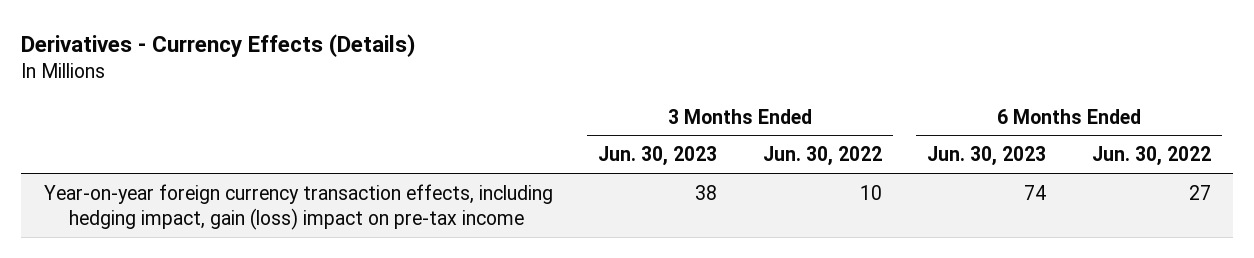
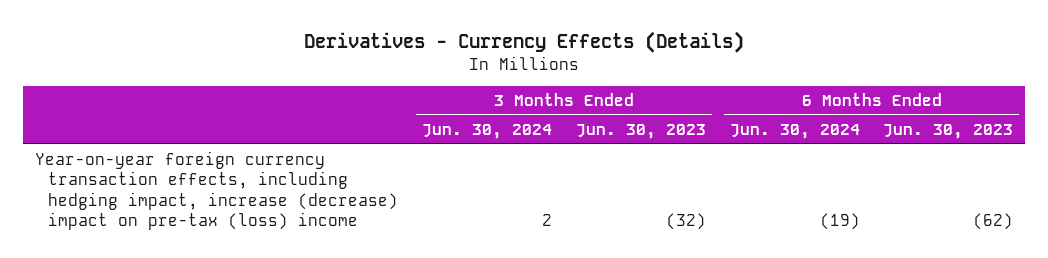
- | 3 Months Ended Jun. 30, 2023 | 3 Months Ended Jun. 30, 2022 | 6 Months Ended Jun. 30, 2023 | 6 Months Ended Jun. 30, 2022
+ | 3 Months Ended Jun. 30, 2024 | 3 Months Ended Jun. 30, 2023 | 6 Months Ended Jun. 30, 2024 | 6 Months Ended Jun. 30, 2023
- Year-on-year foreign currency transaction effects, including hedging impact, gain (loss) impact on pre-tax income | 38 | 10 | 74 | 27
+ Year-on-year foreign currency transaction effects, including hedging impact, increase (decrease) impact on pre-tax (loss) income | 2 | (32) | (19) | (62)

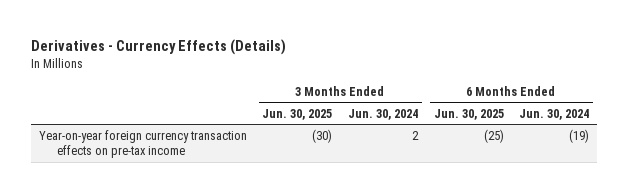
- | 3 Months Ended Jun. 30, 2024 | 3 Months Ended Jun. 30, 2023 | 6 Months Ended Jun. 30, 2024 | 6 Months Ended Jun. 30, 2023
+ | 3 Months Ended Jun. 30, 2025 | 3 Months Ended Jun. 30, 2024 | 6 Months Ended Jun. 30, 2025 | 6 Months Ended Jun. 30, 2024
- Year-on-year foreign currency transaction effects, including hedging impact, increase (decrease) impact on pre-tax (loss) income | 2 | (32) | (19) | (62)
+ Year-on-year foreign currency transaction effects on pre-tax income | (30) | 2 | (25) | (19)

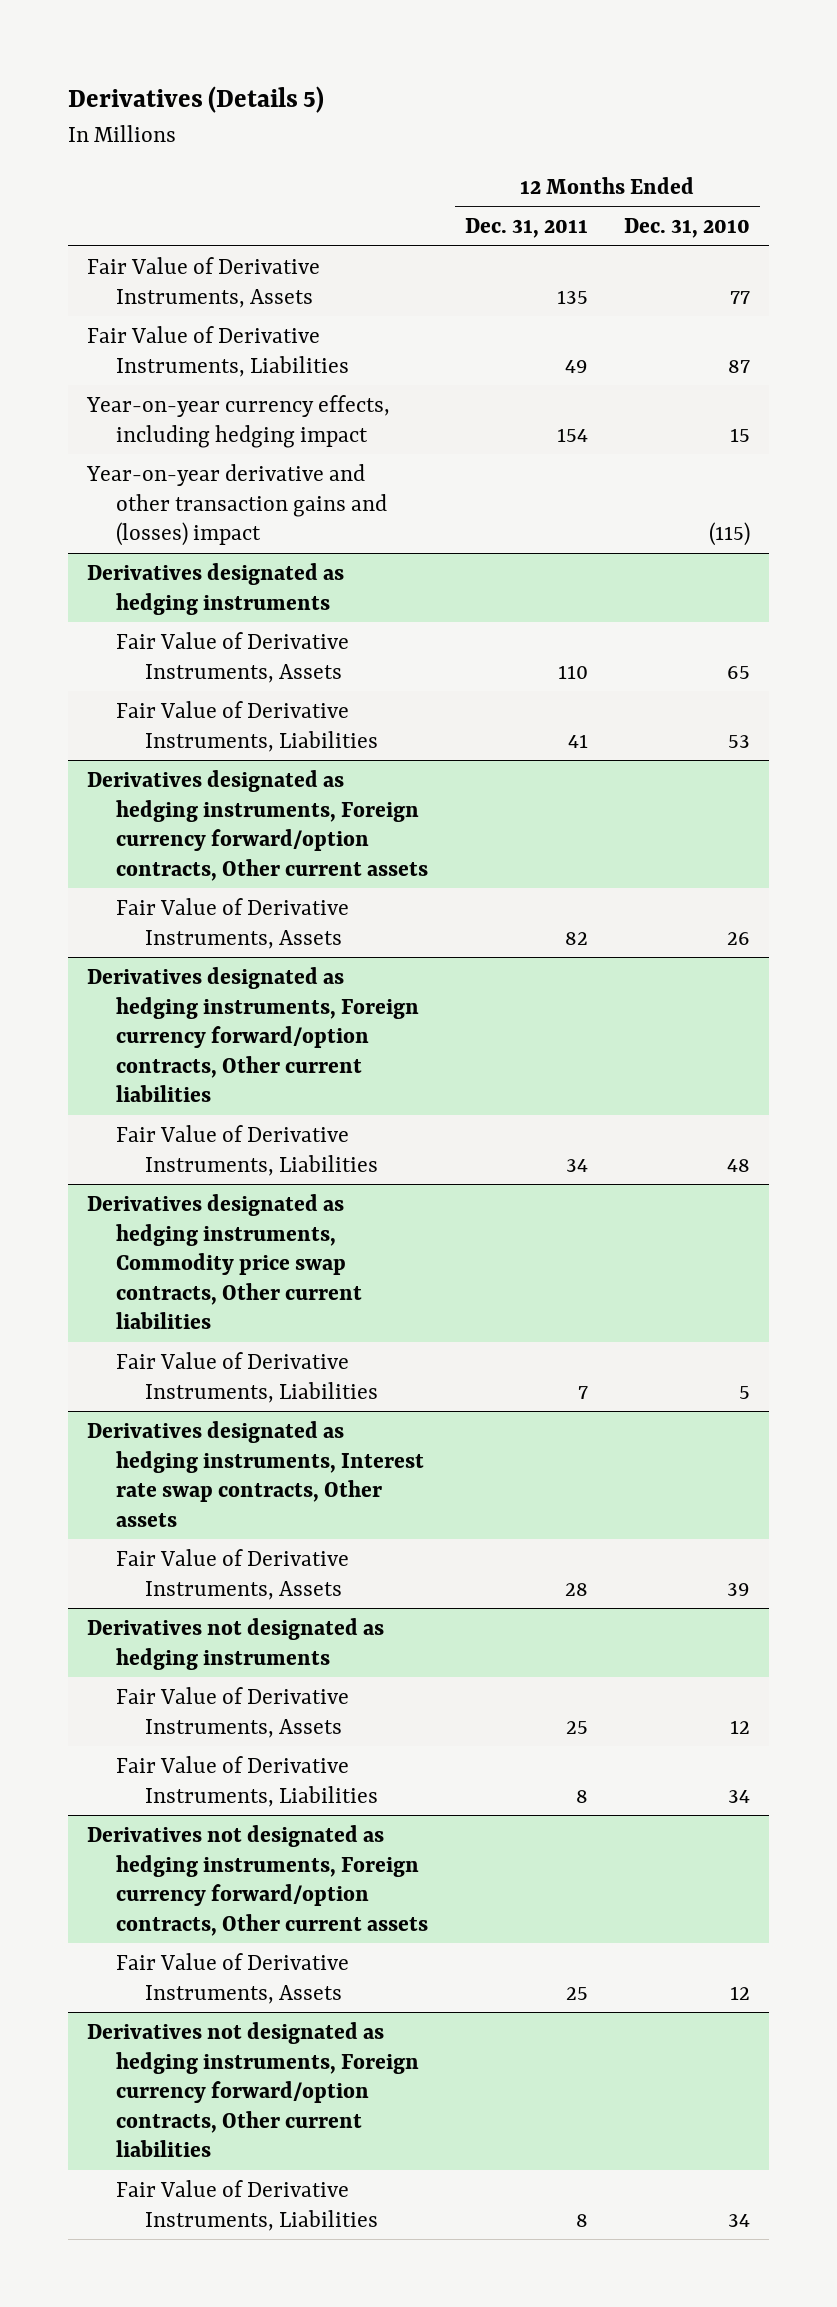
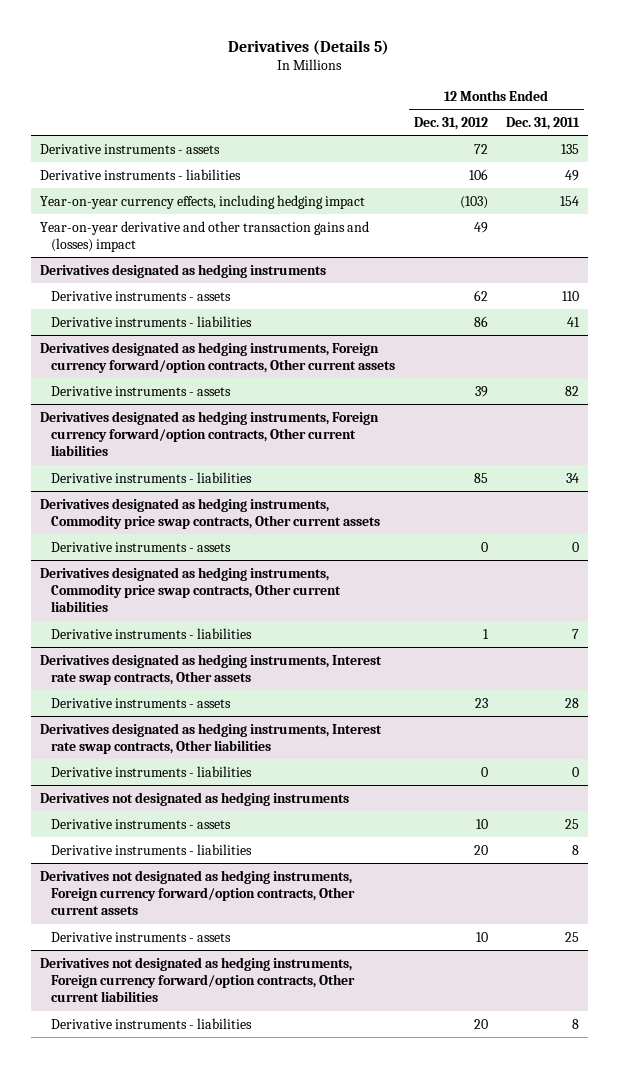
- | 12 Months Ended Dec. 31, 2011 | 12 Months Ended Dec. 31, 2010
+ | 12 Months Ended Dec. 31, 2012 | 12 Months Ended Dec. 31, 2011
- Fair Value of Derivative Instruments, Assets | 135 | 77
- Fair Value of Derivative Instruments, Liabilities | 49 | 87
+ Derivative instruments - assets | 72 | 135
+ Derivative instruments - liabilities | 106 | 49
@ Derivatives designated as hedging instruments
- Fair Value of Derivative Instruments, Assets | 110 | 65
- Fair Value of Derivative Instruments, Liabilities | 41 | 53
+ Derivative instruments - assets | 62 | 110
+ Derivative instruments - liabilities | 86 | 41
@ Derivatives designated as hedging instruments, Foreign currency forward/option contracts, Other current assets
- Fair Value of Derivative Instruments, Assets | 82 | 26
+ Derivative instruments - assets | 39 | 82
@ Derivatives designated as hedging instruments, Foreign currency forward/option contracts, Other current liabilities
- Fair Value of Derivative Instruments, Liabilities | 34 | 48
+ Derivative instruments - liabilities | 85 | 34
+ Derivatives designated as hedging instruments, Commodity price swap contracts, Other current assets
+ Derivative instruments - assets | 0 | 0
@ Derivatives designated as hedging instruments, Commodity price swap contracts, Other current liabilities
- Fair Value of Derivative Instruments, Liabilities | 7 | 5
+ Derivative instruments - liabilities | 1 | 7
@ Derivatives designated as hedging instruments, Interest rate swap contracts, Other assets
- Fair Value of Derivative Instruments, Assets | 28 | 39
+ Derivative instruments - assets | 23 | 28
+ Derivatives designated as hedging instruments, Interest rate swap contracts, Other liabilities
+ Derivative instruments - liabilities | 0 | 0
@ Derivatives not designated as hedging instruments
- Fair Value of Derivative Instruments, Assets | 25 | 12
- Fair Value of Derivative Instruments, Liabilities | 8 | 34
+ Derivative instruments - assets | 10 | 25
+ Derivative instruments - liabilities | 20 | 8
@ Derivatives not designated as hedging instruments, Foreign currency forward/option contracts, Other current assets
- Fair Value of Derivative Instruments, Assets | 25 | 12
+ Derivative instruments - assets | 10 | 25
@ Derivatives not designated as hedging instruments, Foreign currency forward/option contracts, Other current liabilities
- Fair Value of Derivative Instruments, Liabilities | 8 | 34
+ Derivative instruments - liabilities | 20 | 8

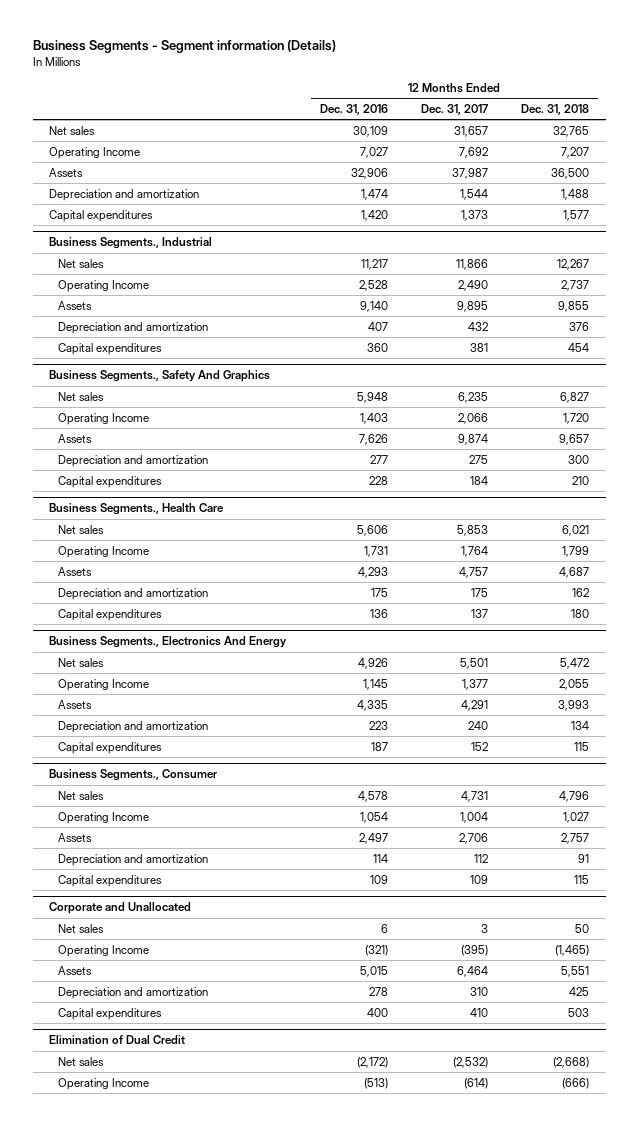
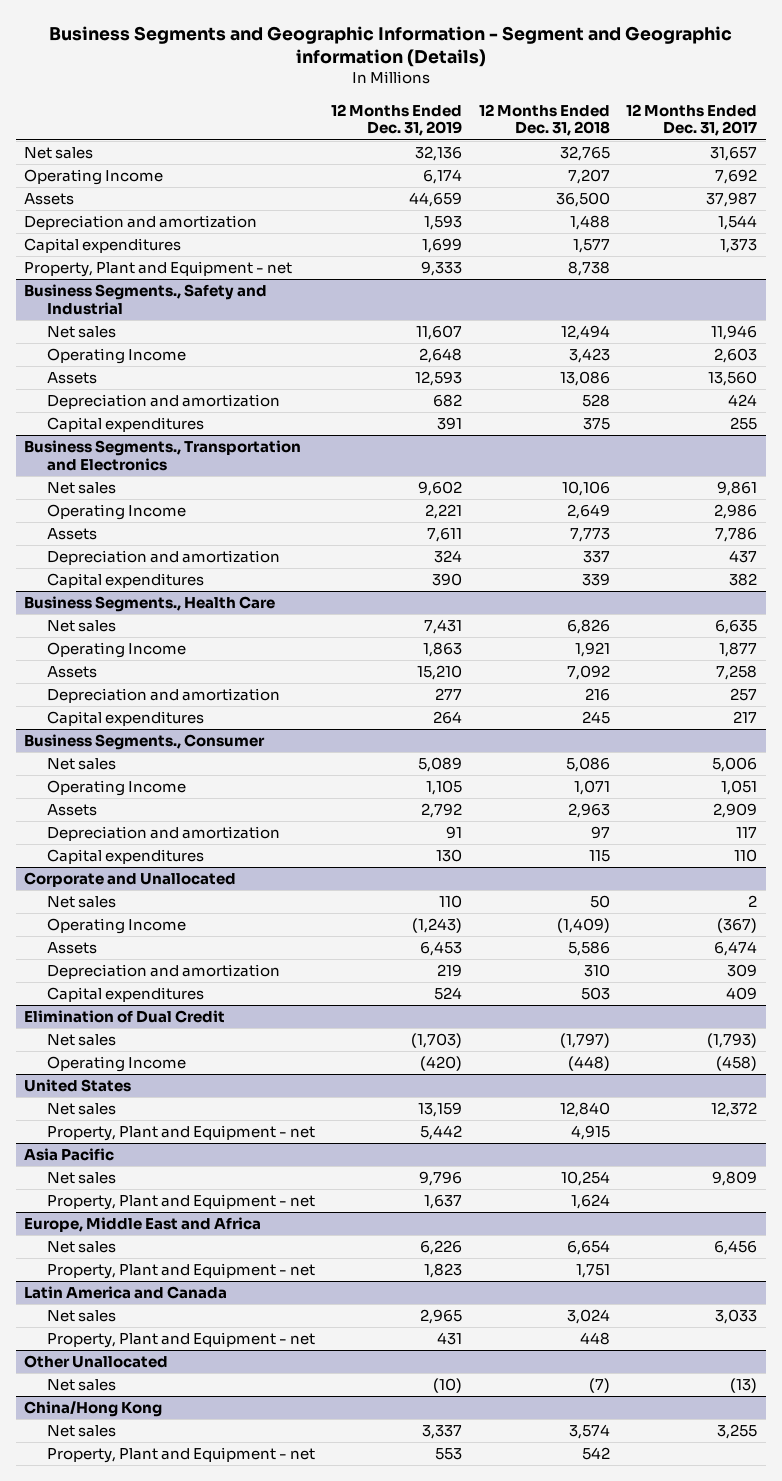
- Business Segments - Segment information (Details)
+ Business Segments and Geographic Information - Segment and Geographic information (Details)
- | 12 Months Ended Dec. 31, 2016 | 12 Months Ended Dec. 31, 2017 | 12 Months Ended Dec. 31, 2018
+ | 12 Months Ended Dec. 31, 2019 | 12 Months Ended Dec. 31, 2018 | 12 Months Ended Dec. 31, 2017
- Business Segments., Industrial
- Net sales | 11,217 | 11,866 | 12,267
- Operating Income | 2,528 | 2,490 | 2,737
- Assets | 9,140 | 9,895 | 9,855
- Depreciation and amortization | 407 | 432 | 376
- Capital expenditures | 360 | 381 | 454
- Business Segments., Safety And Graphics
- Net sales | 5,948 | 6,235 | 6,827
- Operating Income | 1,403 | 2,066 | 1,720
- Assets | 7,626 | 9,874 | 9,657
- Depreciation and amortization | 277 | 275 | 300
- Capital expenditures | 228 | 184 | 210
+ Property, Plant and Equipment - net | 9,333 | 8,738 |
+ Business Segments., Safety and Industrial
+ Net sales | 11,607 | 12,494 | 11,946
+ Operating Income | 2,648 | 3,423 | 2,603
+ Assets | 12,593 | 13,086 | 13,560
+ Depreciation and amortization | 682 | 528 | 424
+ Capital expenditures | 391 | 375 | 255
+ Business Segments., Transportation and Electronics
+ Net sales | 9,602 | 10,106 | 9,861
+ Operating Income | 2,221 | 2,649 | 2,986
+ Assets | 7,611 | 7,773 | 7,786
+ Depreciation and amortization | 324 | 337 | 437
+ Capital expenditures | 390 | 339 | 382
@ Business Segments., Health Care
- Net sales | 5,606 | 5,853 | 6,021
- Operating Income | 1,731 | 1,764 | 1,799
- Assets | 4,293 | 4,757 | 4,687
- Depreciation and amortization | 175 | 175 | 162
- Capital expenditures | 136 | 137 | 180
- Business Segments., Electronics And Energy
- Net sales | 4,926 | 5,501 | 5,472
- Operating Income | 1,145 | 1,377 | 2,055
- Assets | 4,335 | 4,291 | 3,993
- Depreciation and amortization | 223 | 240 | 134
- Capital expenditures | 187 | 152 | 115
@ Business Segments., Health Care
+ Net sales | 7,431 | 6,826 | 6,635
+ Operating Income | 1,863 | 1,921 | 1,877
+ Assets | 15,210 | 7,092 | 7,258
+ Depreciation and amortization | 277 | 216 | 257
+ Capital expenditures | 264 | 245 | 217
@ Business Segments., Consumer
- Net sales | 4,578 | 4,731 | 4,796
- Operating Income | 1,054 | 1,004 | 1,027
- Assets | 2,497 | 2,706 | 2,757
- Depreciation and amortization | 114 | 112 | 91
- Capital expenditures | 109 | 109 | 115
+ Net sales | 5,089 | 5,086 | 5,006
+ Operating Income | 1,105 | 1,071 | 1,051
+ Assets | 2,792 | 2,963 | 2,909
+ Depreciation and amortization | 91 | 97 | 117
+ Capital expenditures | 130 | 115 | 110
@ Corporate and Unallocated
- Net sales | 6 | 3 | 50
- Operating Income | (321) | (395) | (1,465)
- Assets | 5,015 | 6,464 | 5,551
- Depreciation and amortization | 278 | 310 | 425
- Capital expenditures | 400 | 410 | 503
+ Net sales | 110 | 50 | 2
+ Operating Income | (1,243) | (1,409) | (367)
+ Assets | 6,453 | 5,586 | 6,474
+ Depreciation and amortization | 219 | 310 | 309
+ Capital expenditures | 524 | 503 | 409
@ Elimination of Dual Credit
- Net sales | (2,172) | (2,532) | (2,668)
- Operating Income | (513) | (614) | (666)
+ Net sales | (1,703) | (1,797) | (1,793)
+ Operating Income | (420) | (448) | (458)
+ United States
+ Net sales | 13,159 | 12,840 | 12,372
+ Property, Plant and Equipment - net | 5,442 | 4,915 |
+ Asia Pacific
+ Net sales | 9,796 | 10,254 | 9,809
+ Property, Plant and Equipment - net | 1,637 | 1,624 |
+ Europe, Middle East and Africa
+ Net sales | 6,226 | 6,654 | 6,456
+ Property, Plant and Equipment - net | 1,823 | 1,751 |
+ Latin America and Canada
+ Net sales | 2,965 | 3,024 | 3,033
+ Property, Plant and Equipment - net | 431 | 448 |
+ Other Unallocated
+ Net sales | (10) | (7) | (13)
+ China/Hong Kong
+ Net sales | 3,337 | 3,574 | 3,255
+ Property, Plant and Equipment - net | 553 | 542 |

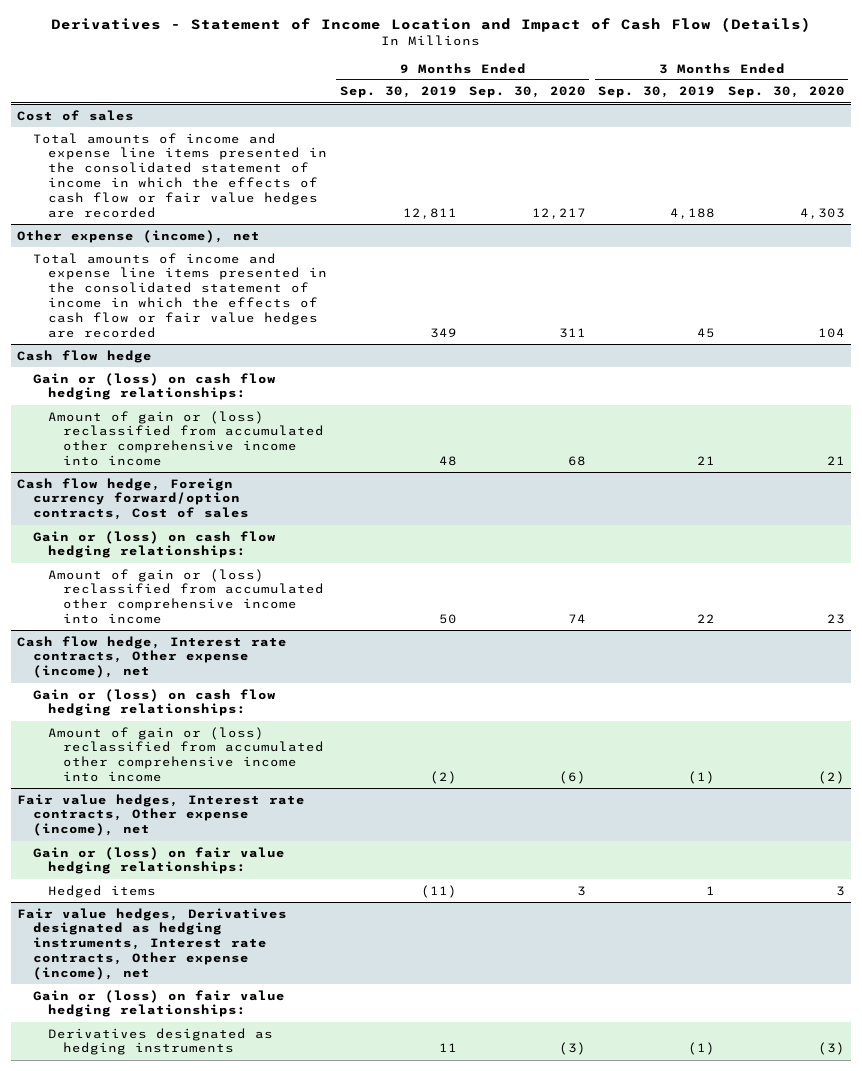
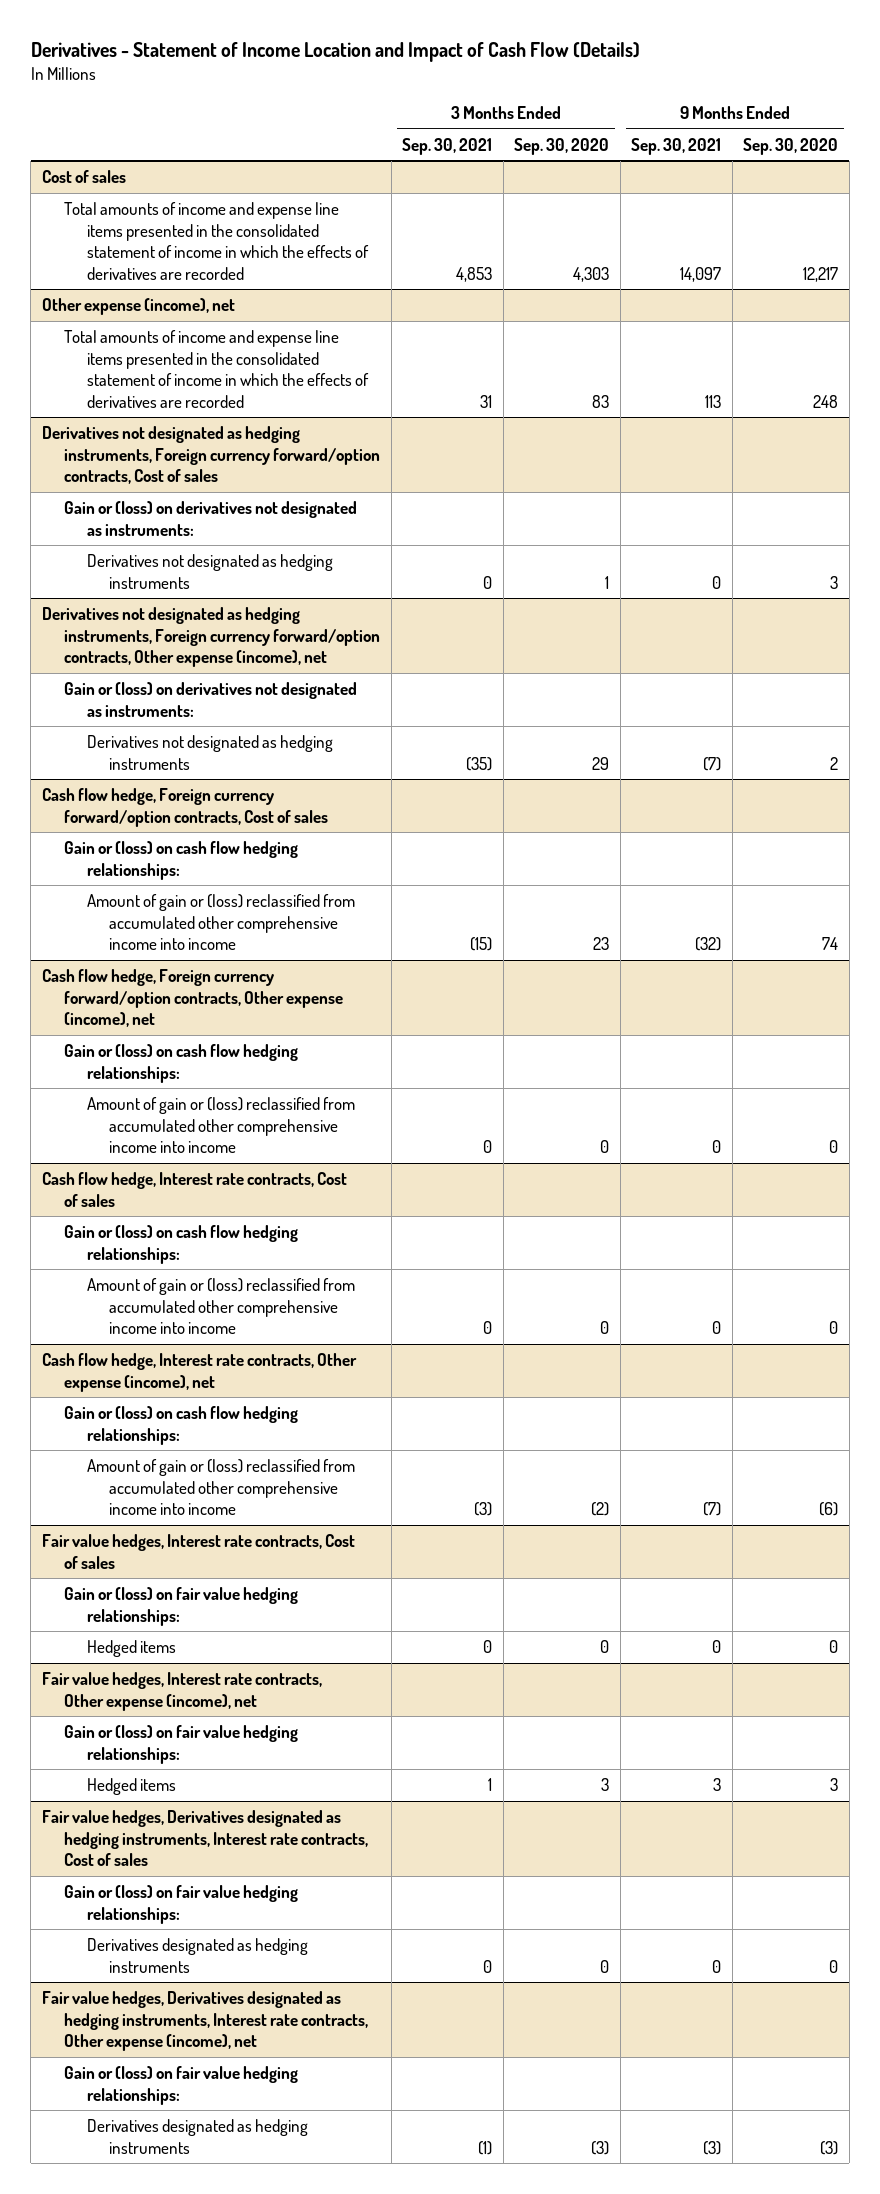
- | 9 Months Ended Sep. 30, 2019 | 9 Months Ended Sep. 30, 2020 | 3 Months Ended Sep. 30, 2019 | 3 Months Ended Sep. 30, 2020
+ | 3 Months Ended Sep. 30, 2021 | 3 Months Ended Sep. 30, 2020 | 9 Months Ended Sep. 30, 2021 | 9 Months Ended Sep. 30, 2020
@ Cost of sales
- Total amounts of income and expense line items presented in the consolidated statement of income in which the effects of cash flow or fair value hedges are recorded | 12,811 | 12,217 | 4,188 | 4,303
+ Total amounts of income and expense line items presented in the consolidated statement of income in which the effects of derivatives are recorded | 4,853 | 4,303 | 14,097 | 12,217
@ Other expense (income), net
- Total amounts of income and expense line items presented in the consolidated statement of income in which the effects of cash flow or fair value hedges are recorded | 349 | 311 | 45 | 104
- Cash flow hedge
- Gain or (loss) on cash flow hedging relationships:
- Amount of gain or (loss) reclassified from accumulated other comprehensive income into income | 48 | 68 | 21 | 21
@ Other expense (income), net
+ Total amounts of income and expense line items presented in the consolidated statement of income in which the effects of derivatives are recorded | 31 | 83 | 113 | 248
+ Derivatives not designated as hedging instruments, Foreign currency forward/option contracts, Cost of sales
+ Gain or (loss) on derivatives not designated as instruments:
+ Derivatives not designated as hedging instruments | 0 | 1 | 0 | 3
+ Derivatives not designated as hedging instruments, Foreign currency forward/option contracts, Other expense (income), net
+ Gain or (loss) on derivatives not designated as instruments:
+ Derivatives not designated as hedging instruments | (35) | 29 | (7) | 2
+ Cash flow hedge, Foreign currency forward/option contracts, Other expense (income), net
+ Gain or (loss) on cash flow hedging relationships:
+ Amount of gain or (loss) reclassified from accumulated other comprehensive income into income | 0 | 0 | 0 | 0
+ Cash flow hedge, Interest rate contracts, Cost of sales
+ Gain or (loss) on cash flow hedging relationships:
+ Amount of gain or (loss) reclassified from accumulated other comprehensive income into income | 0 | 0 | 0 | 0
+ Fair value hedges, Interest rate contracts, Cost of sales
+ Gain or (loss) on fair value hedging relationships:
+ Hedged items | 0 | 0 | 0 | 0
+ Fair value hedges, Derivatives designated as hedging instruments, Interest rate contracts, Cost of sales
+ Gain or (loss) on fair value hedging relationships:
+ Derivatives designated as hedging instruments | 0 | 0 | 0 | 0

